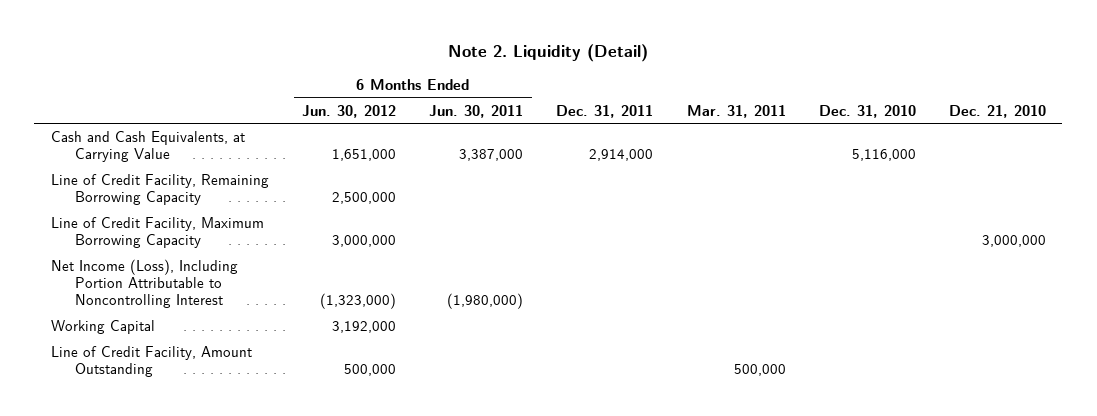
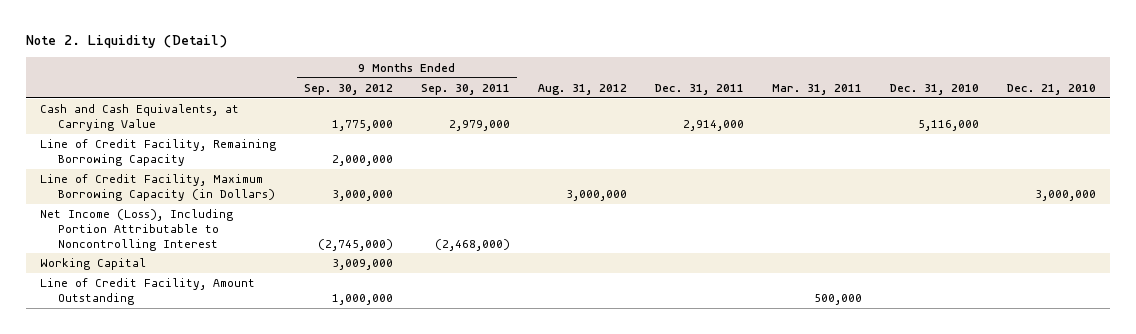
- | 6 Months Ended Jun. 30, 2012 | 6 Months Ended Jun. 30, 2011 | Dec. 31, 2011 | Mar. 31, 2011 | Dec. 31, 2010 | Dec. 21, 2010
+ | 9 Months Ended Sep. 30, 2012 | 9 Months Ended Sep. 30, 2011 | Aug. 31, 2012 | Dec. 31, 2011 | Mar. 31, 2011 | Dec. 31, 2010 | Dec. 21, 2010
- Line of Credit Facility, Maximum Borrowing Capacity | 3,000,000 | | | | | 3,000,000
+ Line of Credit Facility, Maximum Borrowing Capacity (in Dollars) | 3,000,000 | | 3,000,000 | | | | 3,000,000

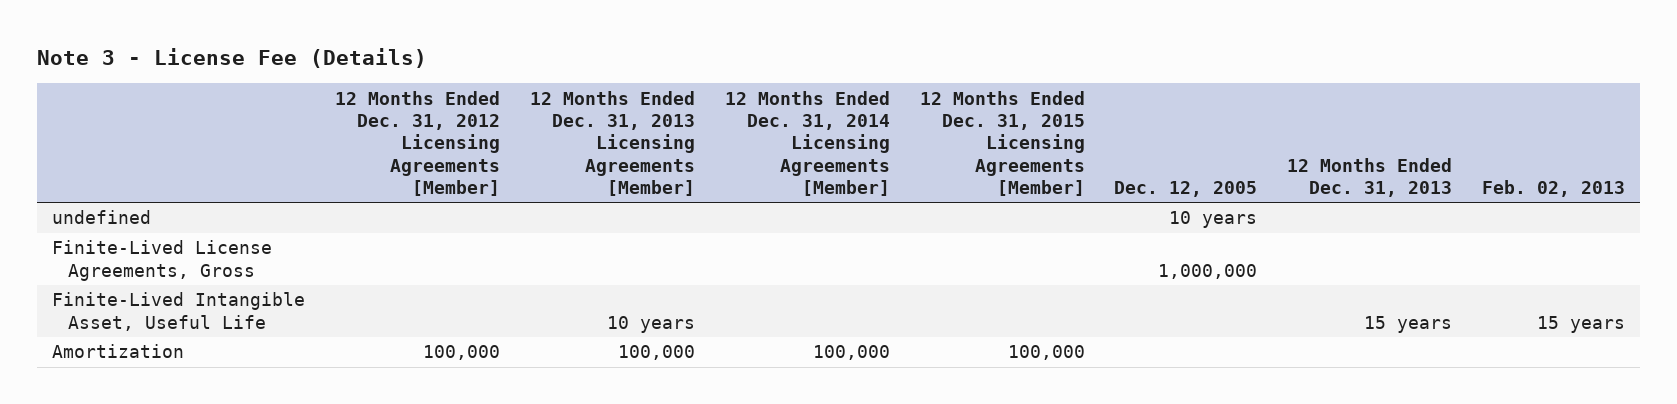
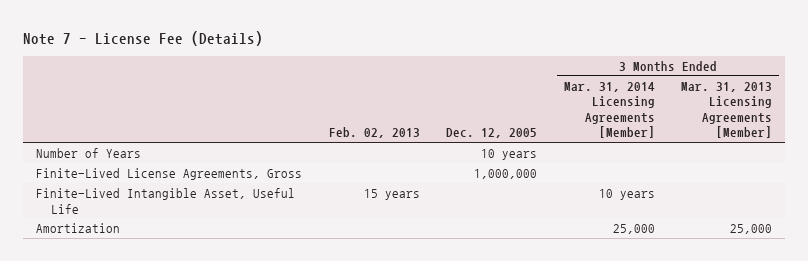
- Note 3 - License Fee (Details)
+ Note 7 - License Fee (Details)
- | 12 Months Ended Dec. 31, 2012 Licensing Agreements [Member] | 12 Months Ended Dec. 31, 2013 Licensing Agreements [Member] | 12 Months Ended Dec. 31, 2014 Licensing Agreements [Member] | 12 Months Ended Dec. 31, 2015 Licensing Agreements [Member] | Dec. 12, 2005 | 12 Months Ended Dec. 31, 2013 | Feb. 02, 2013
+ | Feb. 02, 2013 | Dec. 12, 2005 | 3 Months Ended Mar. 31, 2014 Licensing Agreements [Member] | 3 Months Ended Mar. 31, 2013 Licensing Agreements [Member]
- undefined | | | | | 10 years | |
+ Number of Years | | 10 years | |

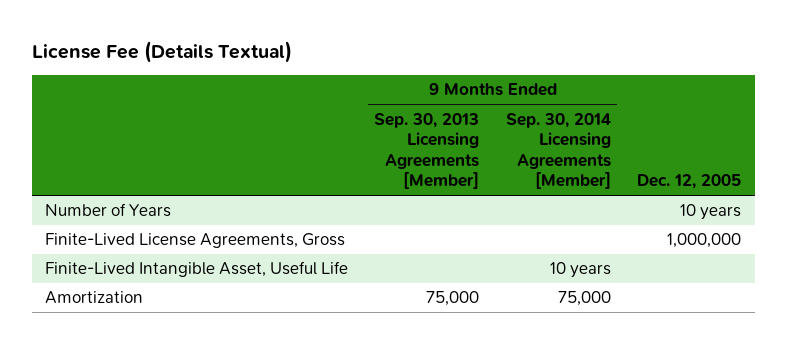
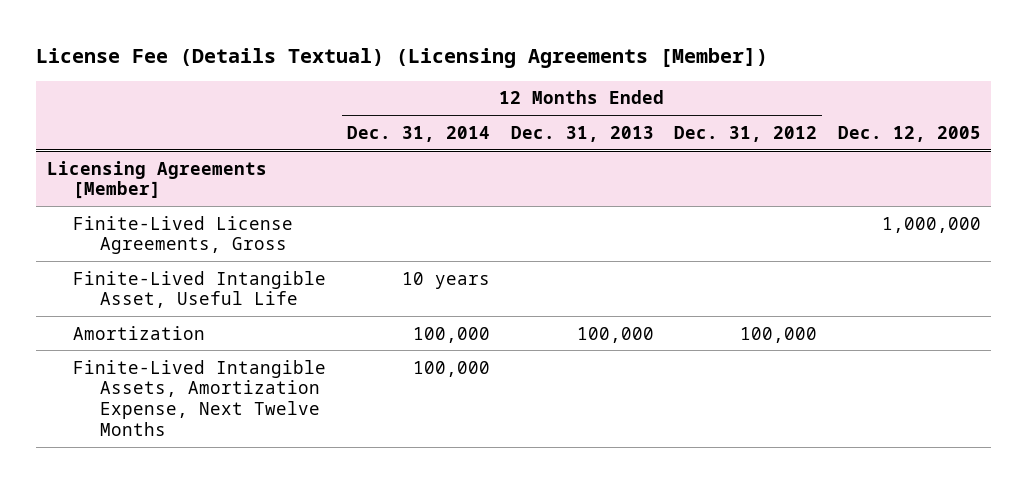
- License Fee (Details Textual)
+ License Fee (Details Textual) (Licensing Agreements [Member])
- | 9 Months Ended Sep. 30, 2013 Licensing Agreements [Member] | 9 Months Ended Sep. 30, 2014 Licensing Agreements [Member] | Dec. 12, 2005
+ | 12 Months Ended Dec. 31, 2014 | 12 Months Ended Dec. 31, 2013 | 12 Months Ended Dec. 31, 2012 | Dec. 12, 2005
- Number of Years | | | 10 years
+ Licensing Agreements [Member]
+ Finite-Lived Intangible Assets, Amortization Expense, Next Twelve Months | 100,000 | | |

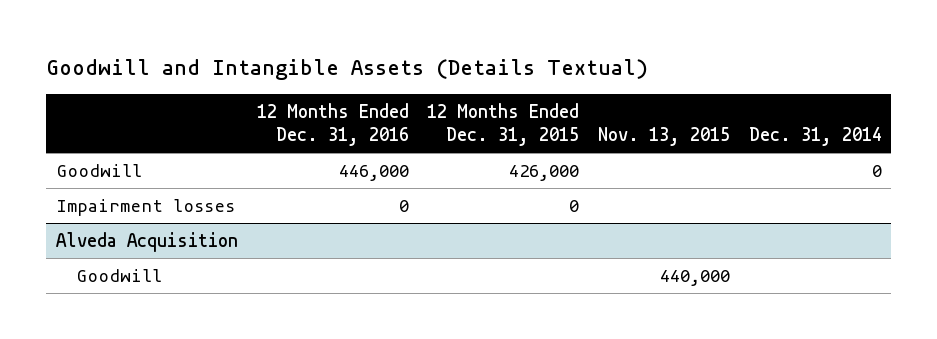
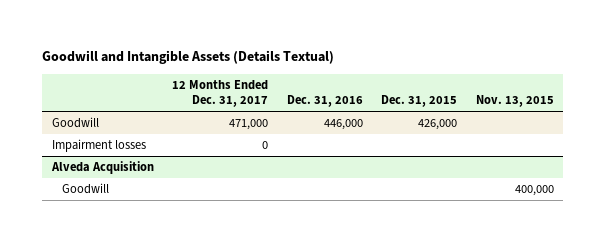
- | 12 Months Ended Dec. 31, 2016 | 12 Months Ended Dec. 31, 2015 | Nov. 13, 2015 | Dec. 31, 2014
+ | 12 Months Ended Dec. 31, 2017 | Dec. 31, 2016 | Dec. 31, 2015 | Nov. 13, 2015
@ Alveda Acquisition
- Goodwill | | | 440,000 |
+ Goodwill | | | | 400,000

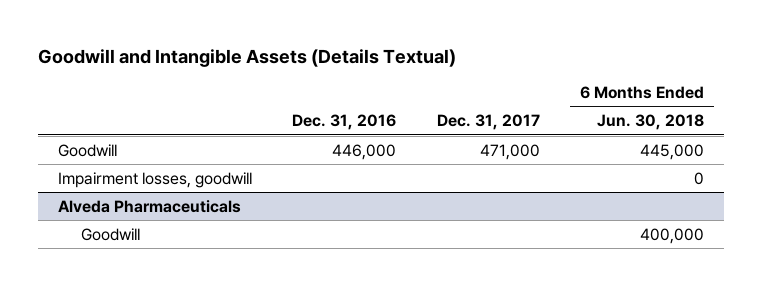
- | 12 Months Ended Dec. 31, 2017 | Dec. 31, 2016 | Dec. 31, 2015 | Nov. 13, 2015
+ | Dec. 31, 2016 | Dec. 31, 2017 | 6 Months Ended Jun. 30, 2018
- Impairment losses | 0 | | |
- Alveda Acquisition
- Goodwill | | | | 400,000
+ Impairment losses, goodwill | | | 0
+ Alveda Pharmaceuticals
+ Goodwill | | | 400,000

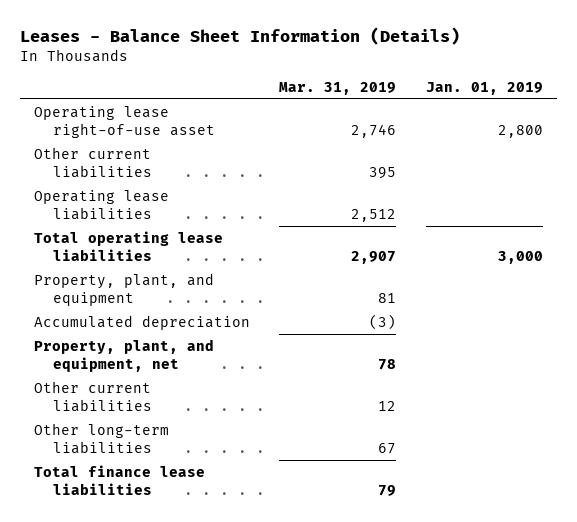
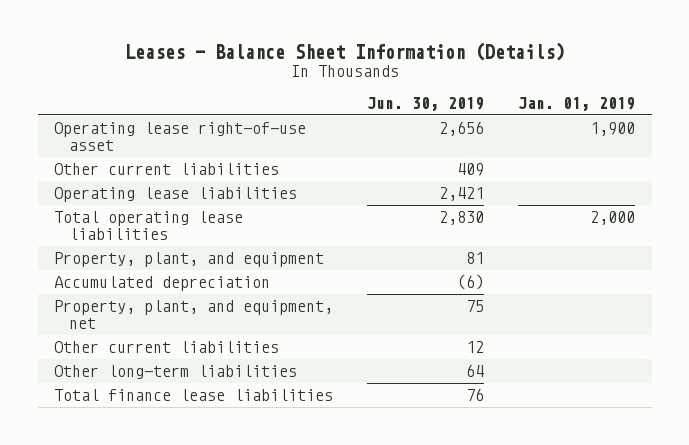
- | Mar. 31, 2019 | Jan. 01, 2019
+ | Jun. 30, 2019 | Jan. 01, 2019
- Operating lease right-of-use asset | 2,746 | 2,800
+ Operating lease right-of-use asset | 2,656 | 1,900
- Total operating lease liabilities | 2,907 | 3,000
+ Total operating lease liabilities | 2,830 | 2,000

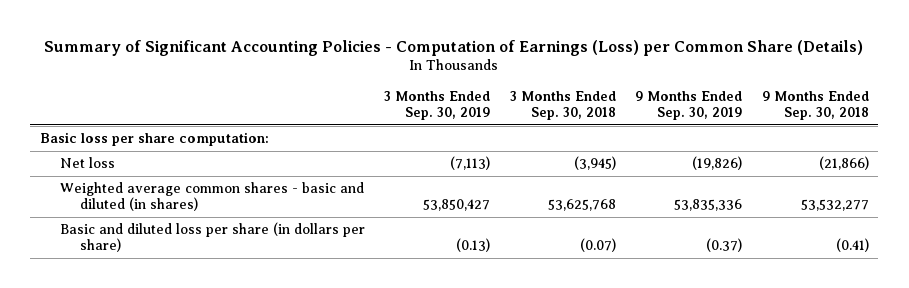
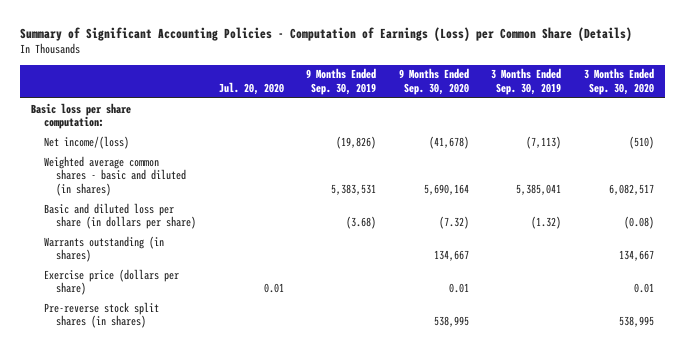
- | 3 Months Ended Sep. 30, 2019 | 3 Months Ended Sep. 30, 2018 | 9 Months Ended Sep. 30, 2019 | 9 Months Ended Sep. 30, 2018
+ | Jul. 20, 2020 | 9 Months Ended Sep. 30, 2019 | 9 Months Ended Sep. 30, 2020 | 3 Months Ended Sep. 30, 2019 | 3 Months Ended Sep. 30, 2020
- Net loss | (7,113) | (3,945) | (19,826) | (21,866)
- Weighted average common shares - basic and diluted (in shares) | 53,850,427 | 53,625,768 | 53,835,336 | 53,532,277
- Basic and diluted loss per share (in dollars per share) | (0.13) | (0.07) | (0.37) | (0.41)
+ Net income/(loss) | | (19,826) | (41,678) | (7,113) | (510)
+ Weighted average common shares - basic and diluted (in shares) | | 5,383,531 | 5,690,164 | 5,385,041 | 6,082,517
+ Basic and diluted loss per share (in dollars per share) | | (3.68) | (7.32) | (1.32) | (0.08)
+ Warrants outstanding (in shares) | | | 134,667 | | 134,667
+ Exercise price (dollars per share) | 0.01 | | 0.01 | | 0.01
+ Pre-reverse stock split shares (in shares) | | | 538,995 | | 538,995

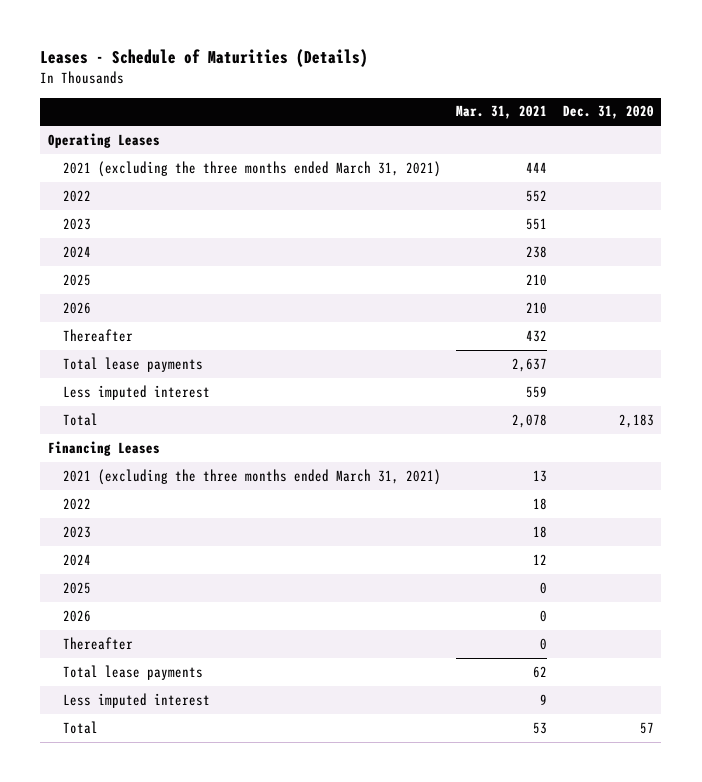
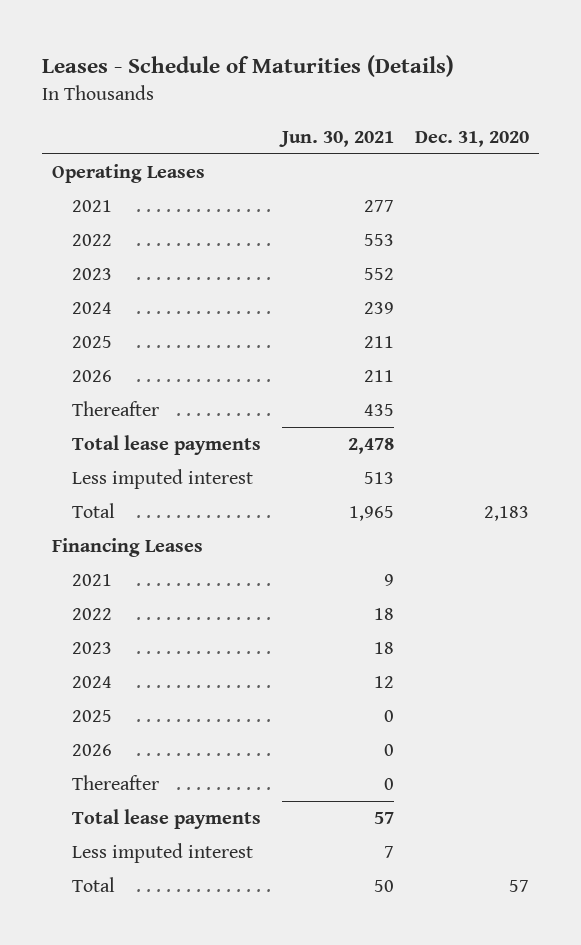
- | Mar. 31, 2021 | Dec. 31, 2020
+ | Jun. 30, 2021 | Dec. 31, 2020
- 2021 (excluding the three months ended March 31, 2021) | 444 |
+ 2021 | 277 |
- 2021 (excluding the three months ended March 31, 2021) | 13 |
+ 2021 | 9 |

